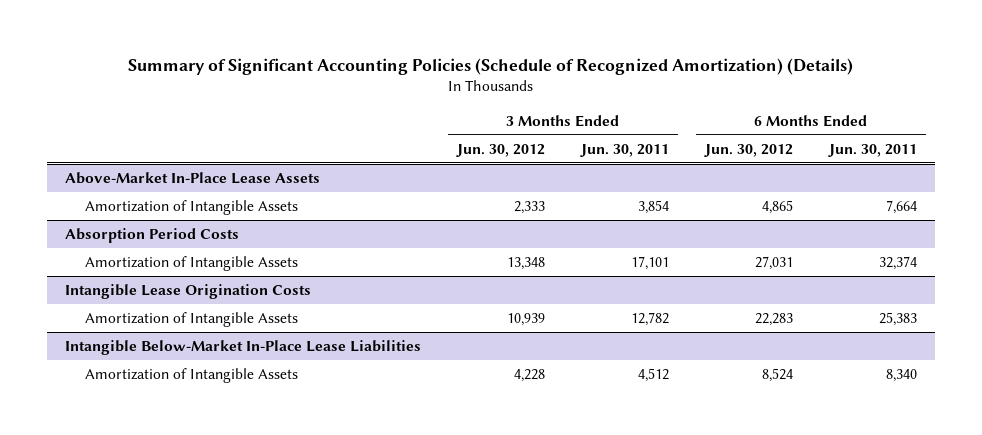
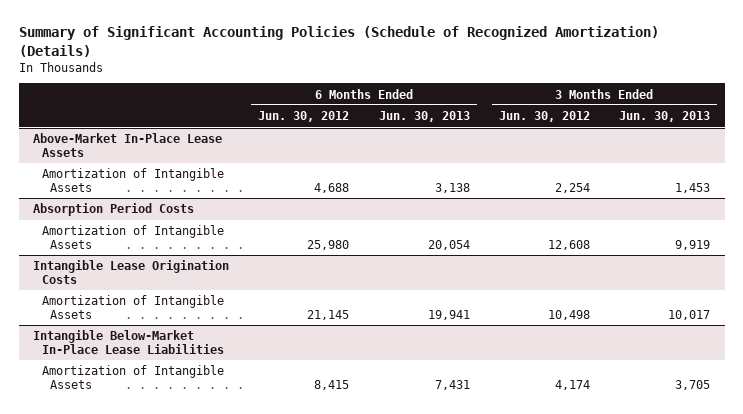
- | 3 Months Ended Jun. 30, 2012 | 3 Months Ended Jun. 30, 2011 | 6 Months Ended Jun. 30, 2012 | 6 Months Ended Jun. 30, 2011
+ | 6 Months Ended Jun. 30, 2012 | 6 Months Ended Jun. 30, 2013 | 3 Months Ended Jun. 30, 2012 | 3 Months Ended Jun. 30, 2013
@ Above-Market In-Place Lease Assets
- Amortization of Intangible Assets | 2,333 | 3,854 | 4,865 | 7,664
+ Amortization of Intangible Assets | 4,688 | 3,138 | 2,254 | 1,453
@ Absorption Period Costs
- Amortization of Intangible Assets | 13,348 | 17,101 | 27,031 | 32,374
+ Amortization of Intangible Assets | 25,980 | 20,054 | 12,608 | 9,919
@ Intangible Lease Origination Costs
- Amortization of Intangible Assets | 10,939 | 12,782 | 22,283 | 25,383
+ Amortization of Intangible Assets | 21,145 | 19,941 | 10,498 | 10,017
@ Intangible Below-Market In-Place Lease Liabilities
- Amortization of Intangible Assets | 4,228 | 4,512 | 8,524 | 8,340
+ Amortization of Intangible Assets | 8,415 | 7,431 | 4,174 | 3,705

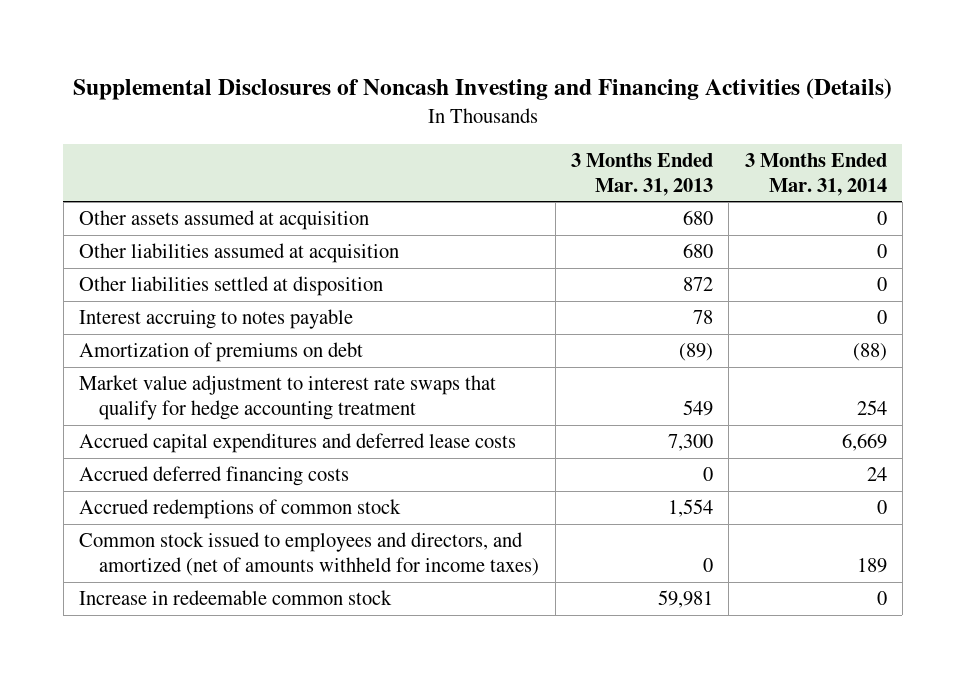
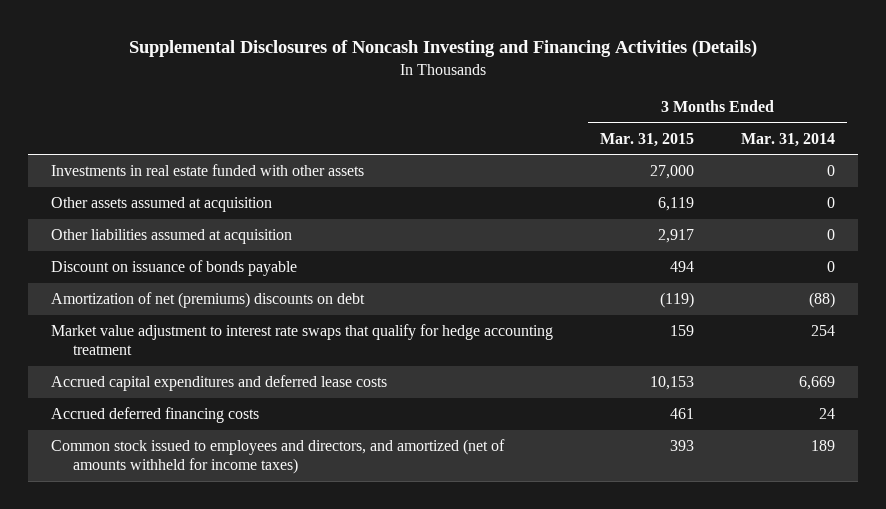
- | 3 Months Ended Mar. 31, 2013 | 3 Months Ended Mar. 31, 2014
+ | 3 Months Ended Mar. 31, 2015 | 3 Months Ended Mar. 31, 2014
+ Investments in real estate funded with other assets | 27,000 | 0
- Other liabilities settled at disposition | 872 | 0
- Interest accruing to notes payable | 78 | 0
- Amortization of premiums on debt | (89) | (88)
+ Discount on issuance of bonds payable | 494 | 0
+ Amortization of net (premiums) discounts on debt | (119) | (88)
- Accrued redemptions of common stock | 1,554 | 0
- Increase in redeemable common stock | 59,981 | 0

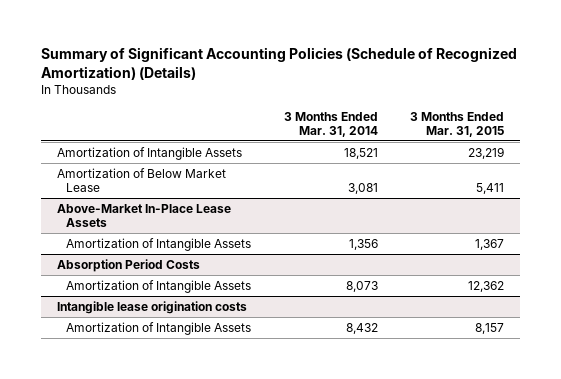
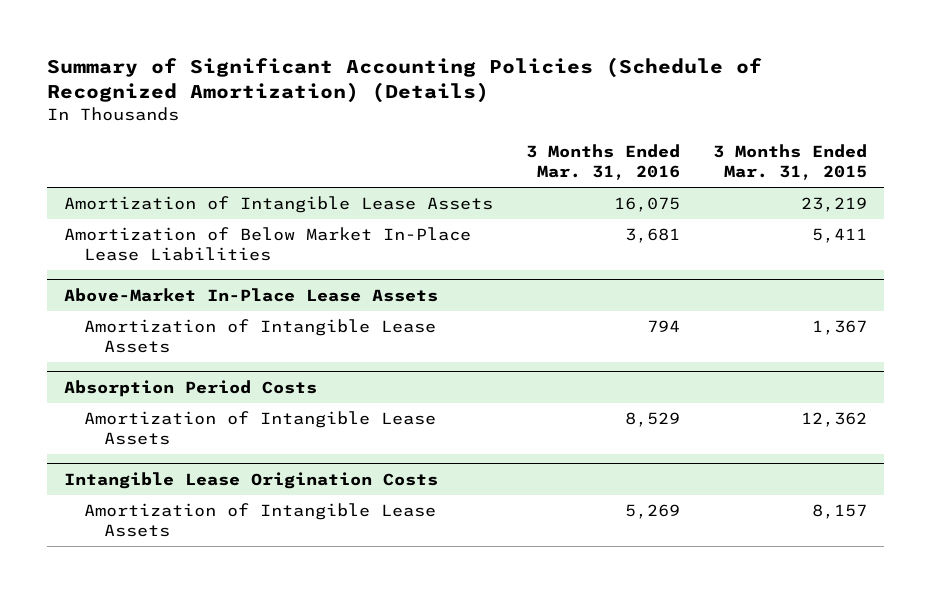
- | 3 Months Ended Mar. 31, 2014 | 3 Months Ended Mar. 31, 2015
+ | 3 Months Ended Mar. 31, 2016 | 3 Months Ended Mar. 31, 2015
- Amortization of Intangible Assets | 18,521 | 23,219
- Amortization of Below Market Lease | 3,081 | 5,411
+ Amortization of Intangible Lease Assets | 16,075 | 23,219
+ Amortization of Below Market In-Place Lease Liabilities | 3,681 | 5,411
@ Above-Market In-Place Lease Assets
- Amortization of Intangible Assets | 1,356 | 1,367
+ Amortization of Intangible Lease Assets | 794 | 1,367
@ Absorption Period Costs
- Amortization of Intangible Assets | 8,073 | 12,362
- Intangible lease origination costs
- Amortization of Intangible Assets | 8,432 | 8,157
@ Absorption Period Costs
+ Amortization of Intangible Lease Assets | 8,529 | 12,362
+ Intangible Lease Origination Costs
+ Amortization of Intangible Lease Assets | 5,269 | 8,157

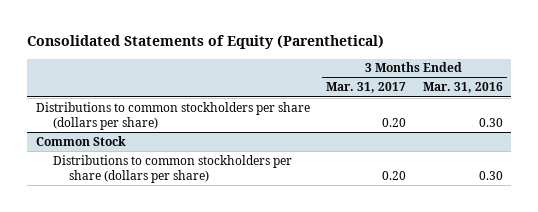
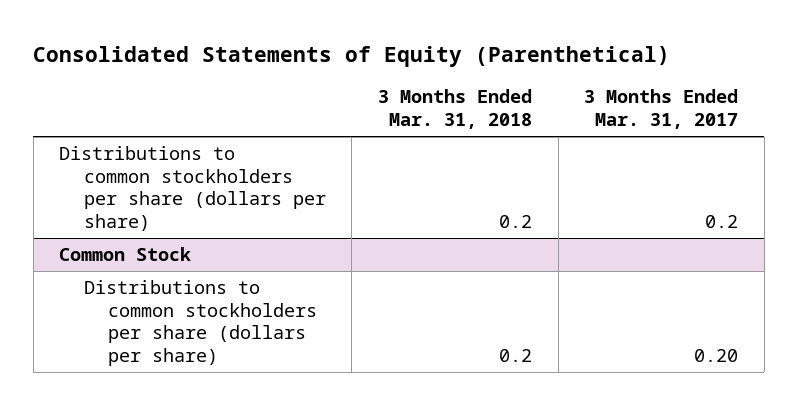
- | 3 Months Ended Mar. 31, 2017 | 3 Months Ended Mar. 31, 2016
+ | 3 Months Ended Mar. 31, 2018 | 3 Months Ended Mar. 31, 2017
- Distributions to common stockholders per share (dollars per share) | 0.20 | 0.30
+ Distributions to common stockholders per share (dollars per share) | 0.2 | 0.2

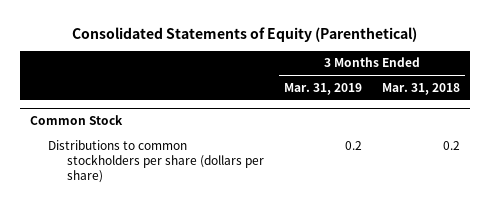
- | 3 Months Ended Mar. 31, 2018 | 3 Months Ended Mar. 31, 2017
+ | 3 Months Ended Mar. 31, 2019 | 3 Months Ended Mar. 31, 2018
- Distributions to common stockholders per share (dollars per share) | 0.2 | 0.2

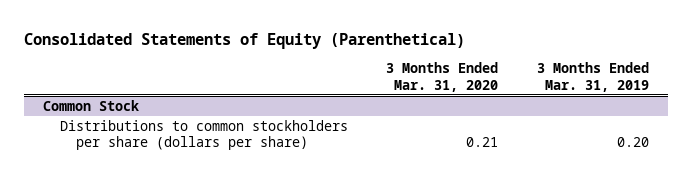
- | 3 Months Ended Mar. 31, 2019 | 3 Months Ended Mar. 31, 2018
+ | 3 Months Ended Mar. 31, 2020 | 3 Months Ended Mar. 31, 2019
@ Common Stock
- Distributions to common stockholders per share (dollars per share) | 0.2 | 0.2
+ Distributions to common stockholders per share (dollars per share) | 0.21 | 0.20

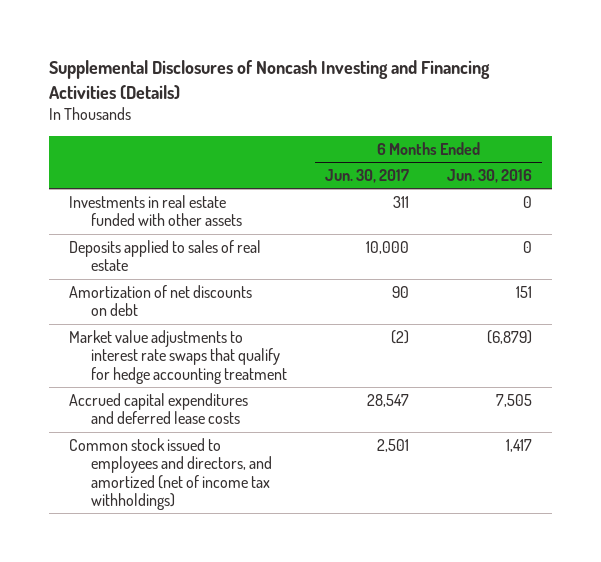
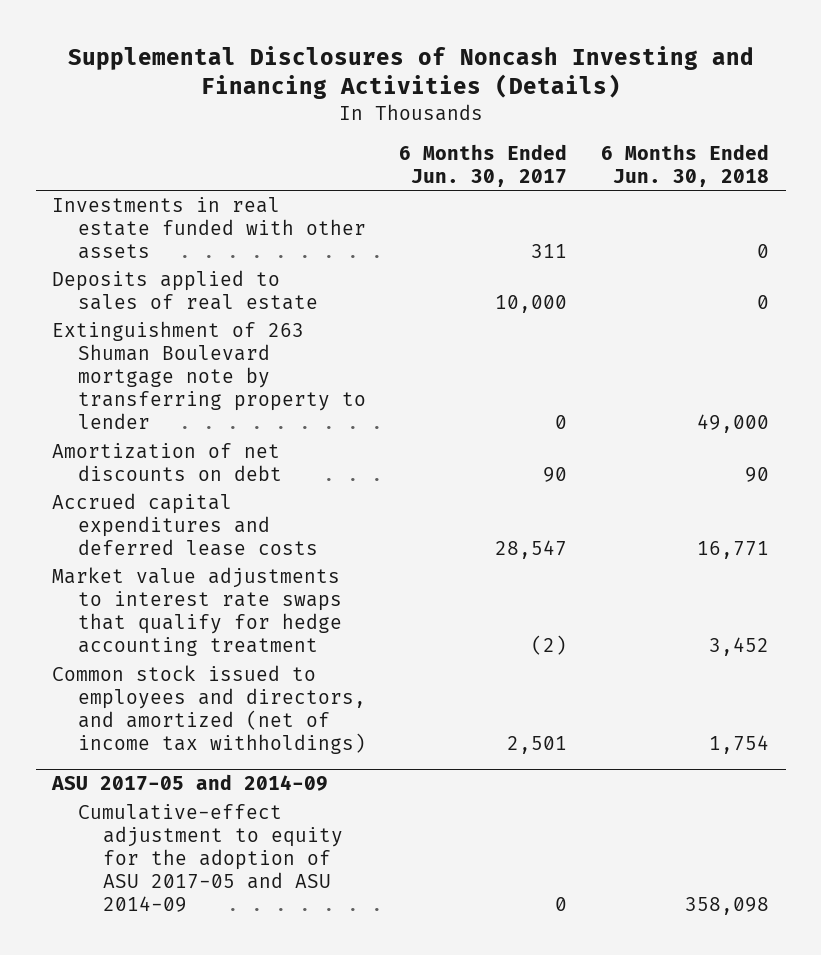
- | 6 Months Ended Jun. 30, 2017 | 6 Months Ended Jun. 30, 2016
+ | 6 Months Ended Jun. 30, 2017 | 6 Months Ended Jun. 30, 2018
+ Extinguishment of 263 Shuman Boulevard mortgage note by transferring property to lender | 0 | 49,000
moved down: Market value adjustments to interest rate swaps that qualify for hedge accounting treatment | (2) | 3,452
+ ASU 2017-05 and 2014-09
+ Cumulative-effect adjustment to equity for the adoption of ASU 2017-05 and ASU 2014-09 | 0 | 358,098

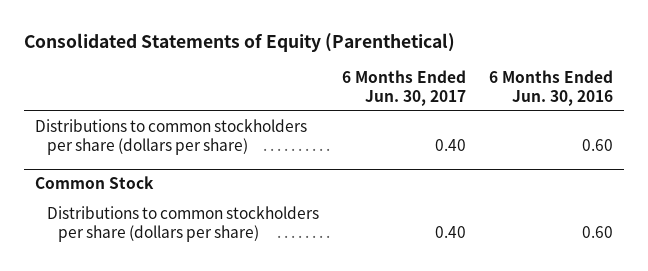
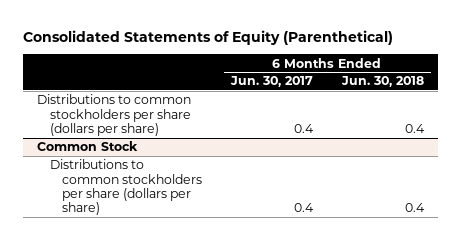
- | 6 Months Ended Jun. 30, 2017 | 6 Months Ended Jun. 30, 2016
+ | 6 Months Ended Jun. 30, 2017 | 6 Months Ended Jun. 30, 2018
- Distributions to common stockholders per share (dollars per share) | 0.40 | 0.60
+ Distributions to common stockholders per share (dollars per share) | 0.4 | 0.4
@ Common Stock
- Distributions to common stockholders per share (dollars per share) | 0.40 | 0.60
+ Distributions to common stockholders per share (dollars per share) | 0.4 | 0.4

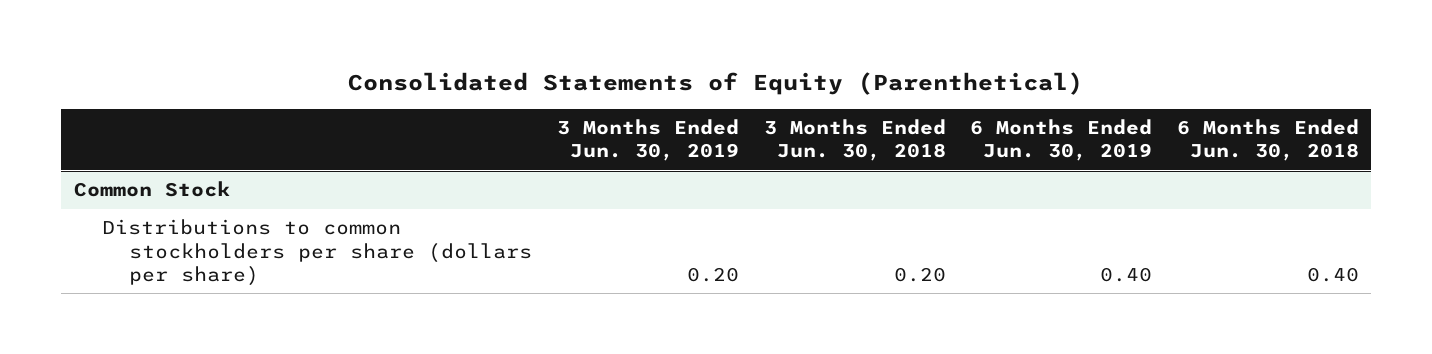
- | 6 Months Ended Jun. 30, 2017 | 6 Months Ended Jun. 30, 2018
+ | 3 Months Ended Jun. 30, 2019 | 3 Months Ended Jun. 30, 2018 | 6 Months Ended Jun. 30, 2019 | 6 Months Ended Jun. 30, 2018
- Distributions to common stockholders per share (dollars per share) | 0.4 | 0.4
@ Common Stock
- Distributions to common stockholders per share (dollars per share) | 0.4 | 0.4
+ Distributions to common stockholders per share (dollars per share) | 0.20 | 0.20 | 0.40 | 0.40

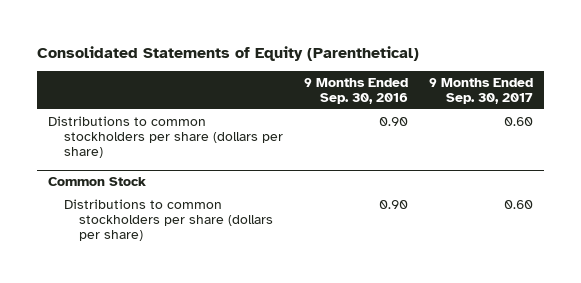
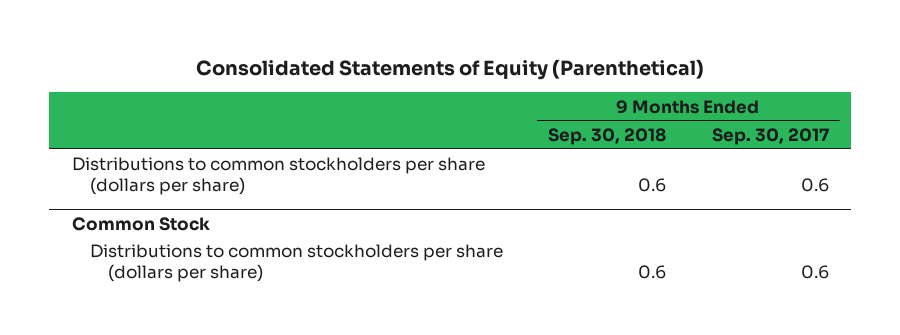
- | 9 Months Ended Sep. 30, 2016 | 9 Months Ended Sep. 30, 2017
+ | 9 Months Ended Sep. 30, 2018 | 9 Months Ended Sep. 30, 2017
- Distributions to common stockholders per share (dollars per share) | 0.90 | 0.60
+ Distributions to common stockholders per share (dollars per share) | 0.6 | 0.6
@ Common Stock
- Distributions to common stockholders per share (dollars per share) | 0.90 | 0.60
+ Distributions to common stockholders per share (dollars per share) | 0.6 | 0.6

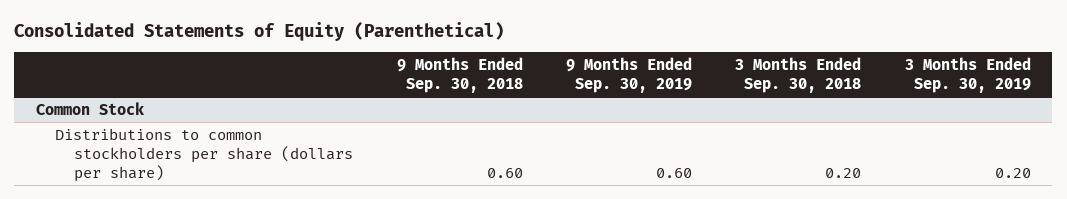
- | 9 Months Ended Sep. 30, 2018 | 9 Months Ended Sep. 30, 2017
+ | 9 Months Ended Sep. 30, 2018 | 9 Months Ended Sep. 30, 2019 | 3 Months Ended Sep. 30, 2018 | 3 Months Ended Sep. 30, 2019
- Distributions to common stockholders per share (dollars per share) | 0.6 | 0.6
@ Common Stock
- Distributions to common stockholders per share (dollars per share) | 0.6 | 0.6
+ Distributions to common stockholders per share (dollars per share) | 0.60 | 0.60 | 0.20 | 0.20

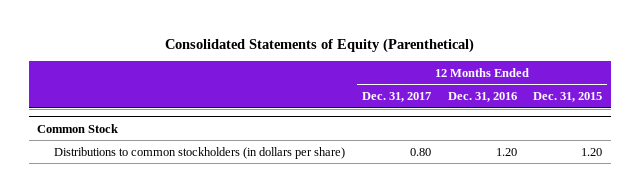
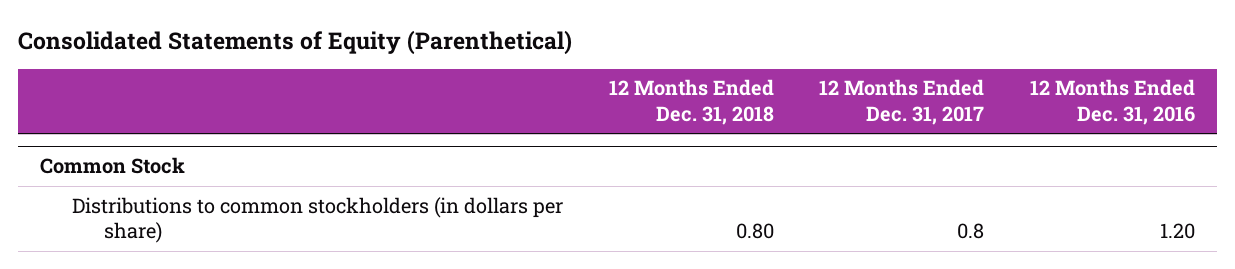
- | 12 Months Ended Dec. 31, 2017 | 12 Months Ended Dec. 31, 2016 | 12 Months Ended Dec. 31, 2015
+ | 12 Months Ended Dec. 31, 2018 | 12 Months Ended Dec. 31, 2017 | 12 Months Ended Dec. 31, 2016
@ Common Stock
- Distributions to common stockholders (in dollars per share) | 0.80 | 1.20 | 1.20
+ Distributions to common stockholders (in dollars per share) | 0.80 | 0.8 | 1.20

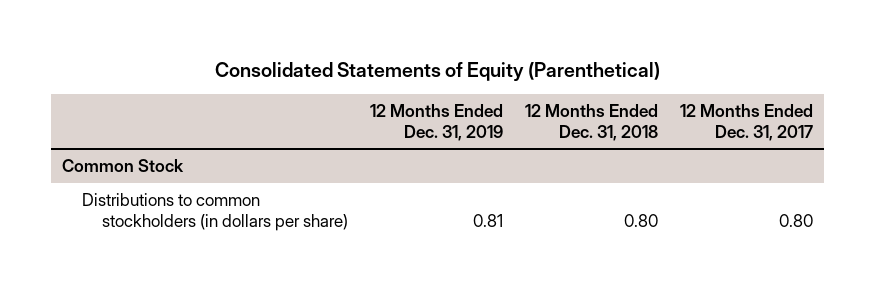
- | 12 Months Ended Dec. 31, 2018 | 12 Months Ended Dec. 31, 2017 | 12 Months Ended Dec. 31, 2016
+ | 12 Months Ended Dec. 31, 2019 | 12 Months Ended Dec. 31, 2018 | 12 Months Ended Dec. 31, 2017
@ Common Stock
- Distributions to common stockholders (in dollars per share) | 0.80 | 0.8 | 1.20
+ Distributions to common stockholders (in dollars per share) | 0.81 | 0.80 | 0.80

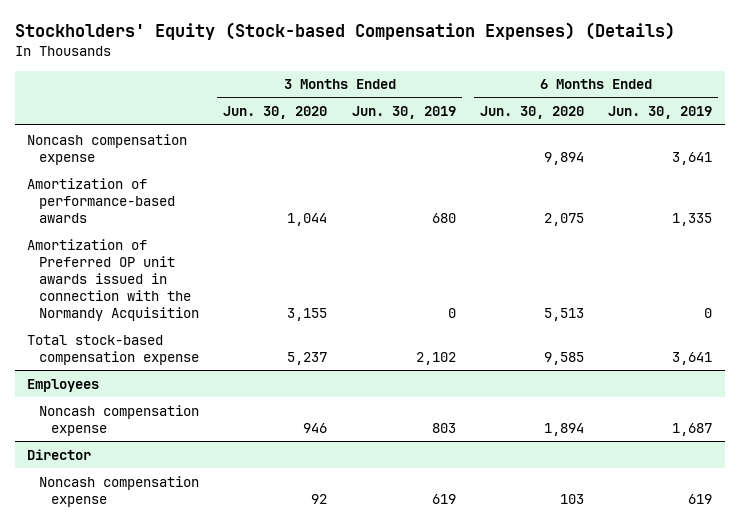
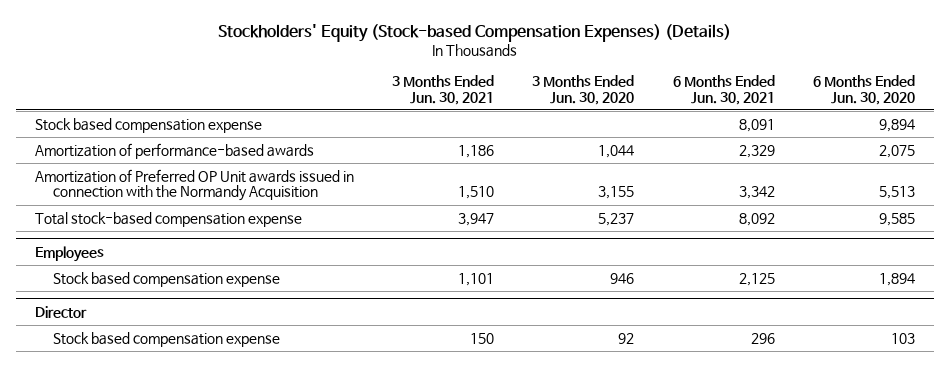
- | 3 Months Ended Jun. 30, 2020 | 3 Months Ended Jun. 30, 2019 | 6 Months Ended Jun. 30, 2020 | 6 Months Ended Jun. 30, 2019
+ | 3 Months Ended Jun. 30, 2021 | 3 Months Ended Jun. 30, 2020 | 6 Months Ended Jun. 30, 2021 | 6 Months Ended Jun. 30, 2020
- Noncash compensation expense | | | 9,894 | 3,641
+ Stock based compensation expense | | | 8,091 | 9,894
- Amortization of Preferred OP unit awards issued in connection with the Normandy Acquisition | 3,155 | 0 | 5,513 | 0
+ Amortization of Preferred OP Unit awards issued in connection with the Normandy Acquisition | 1,510 | 3,155 | 3,342 | 5,513
@ Employees
- Noncash compensation expense | 946 | 803 | 1,894 | 1,687
+ Stock based compensation expense | 1,101 | 946 | 2,125 | 1,894
@ Director
- Noncash compensation expense | 92 | 619 | 103 | 619
+ Stock based compensation expense | 150 | 92 | 296 | 103

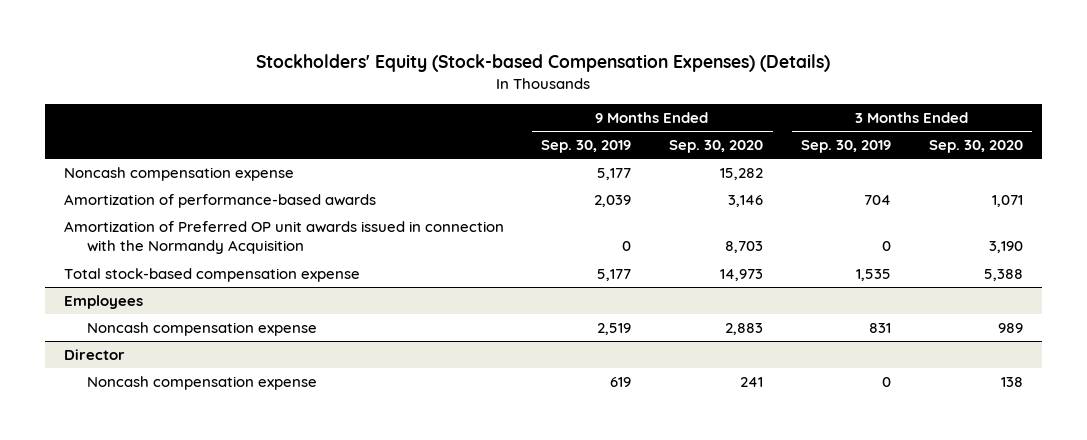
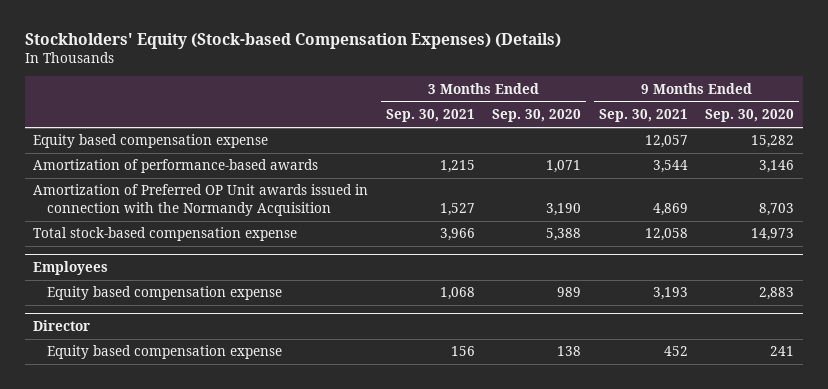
- | 9 Months Ended Sep. 30, 2019 | 9 Months Ended Sep. 30, 2020 | 3 Months Ended Sep. 30, 2019 | 3 Months Ended Sep. 30, 2020
+ | 3 Months Ended Sep. 30, 2021 | 3 Months Ended Sep. 30, 2020 | 9 Months Ended Sep. 30, 2021 | 9 Months Ended Sep. 30, 2020
- Noncash compensation expense | 5,177 | 15,282 | |
+ Equity based compensation expense | | | 12,057 | 15,282
- Amortization of Preferred OP unit awards issued in connection with the Normandy Acquisition | 0 | 8,703 | 0 | 3,190
+ Amortization of Preferred OP Unit awards issued in connection with the Normandy Acquisition | 1,527 | 3,190 | 4,869 | 8,703
@ Employees
- Noncash compensation expense | 2,519 | 2,883 | 831 | 989
+ Equity based compensation expense | 1,068 | 989 | 3,193 | 2,883
@ Director
- Noncash compensation expense | 619 | 241 | 0 | 138
+ Equity based compensation expense | 156 | 138 | 452 | 241

